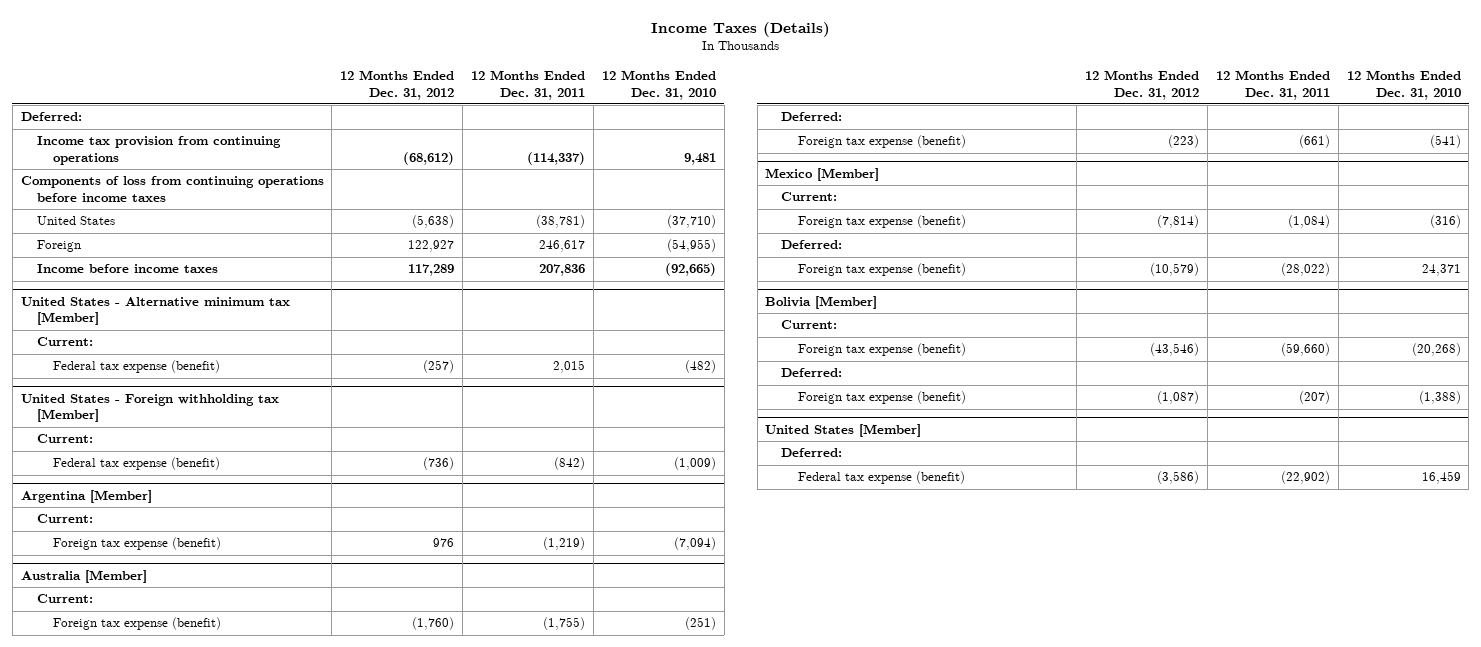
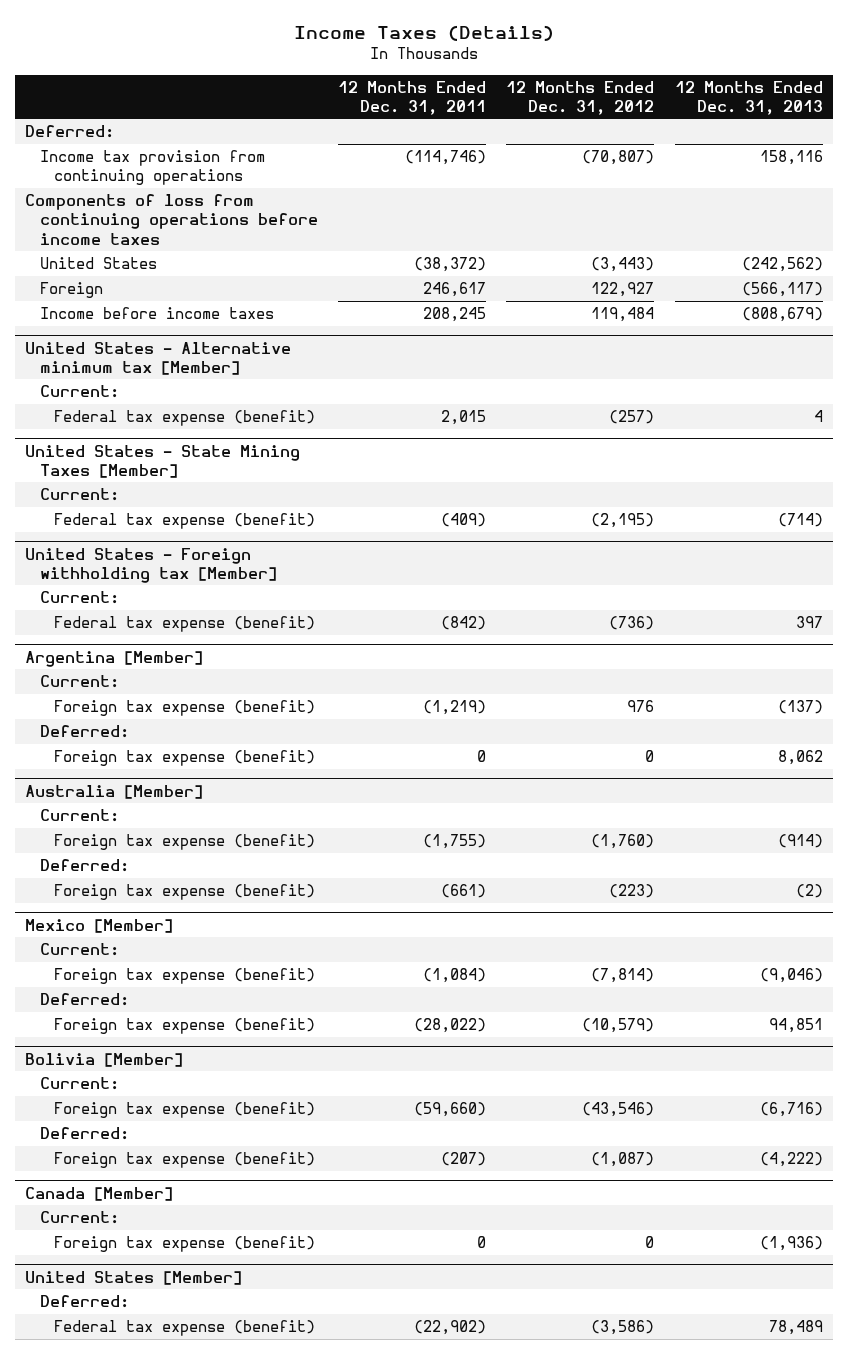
- | 12 Months Ended Dec. 31, 2012 | 12 Months Ended Dec. 31, 2011 | 12 Months Ended Dec. 31, 2010
+ | 12 Months Ended Dec. 31, 2011 | 12 Months Ended Dec. 31, 2012 | 12 Months Ended Dec. 31, 2013
- Income tax provision from continuing operations | (68,612) | (114,337) | 9,481
+ Income tax provision from continuing operations | (114,746) | (70,807) | 158,116
- United States | (5,638) | (38,781) | (37,710)
+ United States | (38,372) | (3,443) | (242,562)
- Income before income taxes | 117,289 | 207,836 | (92,665)
+ Income before income taxes | 208,245 | 119,484 | (808,679)
+ United States - State Mining Taxes [Member]
+ Current:
+ Federal tax expense (benefit) | (409) | (2,195) | (714)
@ Argentina [Member]
+ Deferred:
+ Foreign tax expense (benefit) | 0 | 0 | 8,062
+ Canada [Member]
+ Current:
+ Foreign tax expense (benefit) | 0 | 0 | (1,936)

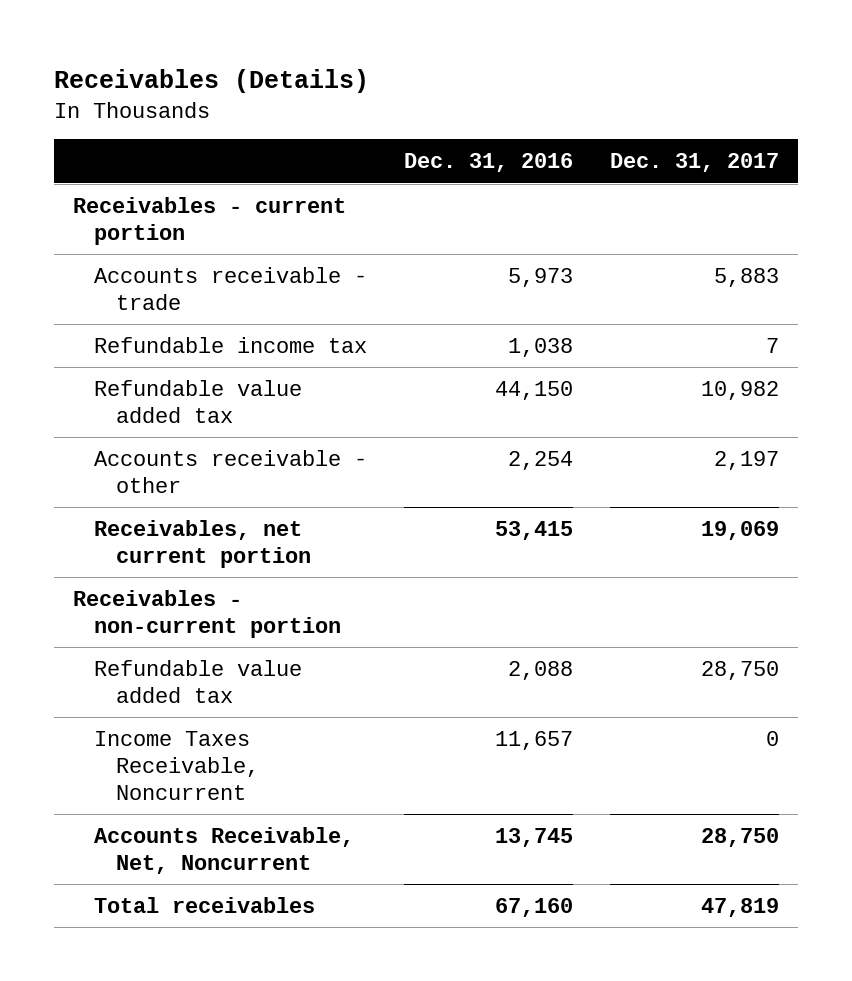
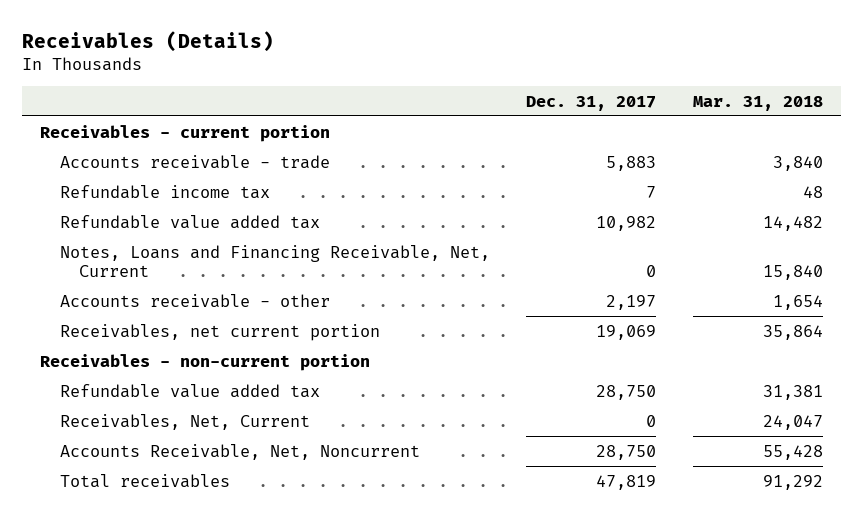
- | Dec. 31, 2016 | Dec. 31, 2017
+ | Dec. 31, 2017 | Mar. 31, 2018
+ Notes, Loans and Financing Receivable, Net, Current | 0 | 15,840
- Income Taxes Receivable, Noncurrent | 11,657 | 0
+ Receivables, Net, Current | 0 | 24,047

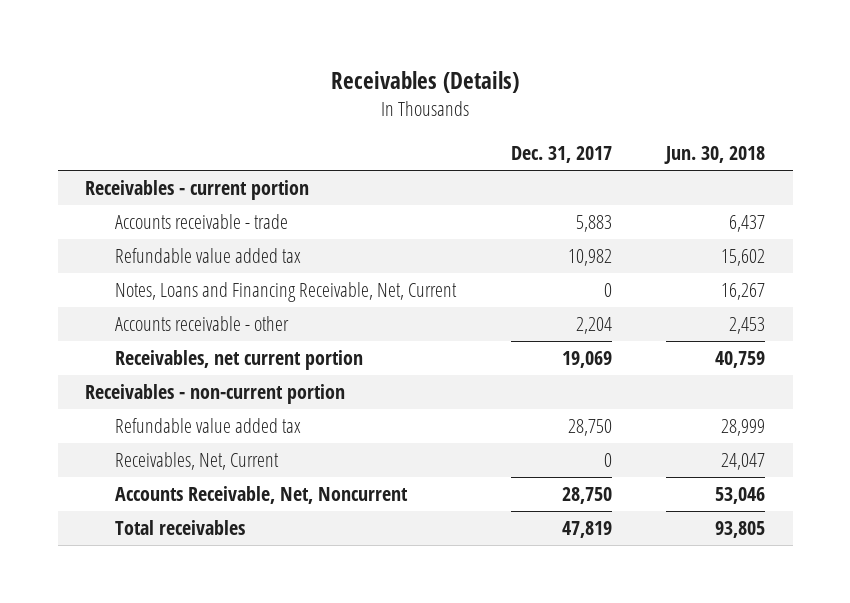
- | Dec. 31, 2017 | Mar. 31, 2018
+ | Dec. 31, 2017 | Jun. 30, 2018
- Refundable income tax | 7 | 48
- Accounts receivable - other | 2,197 | 1,654
+ Accounts receivable - other | 2,204 | 2,453

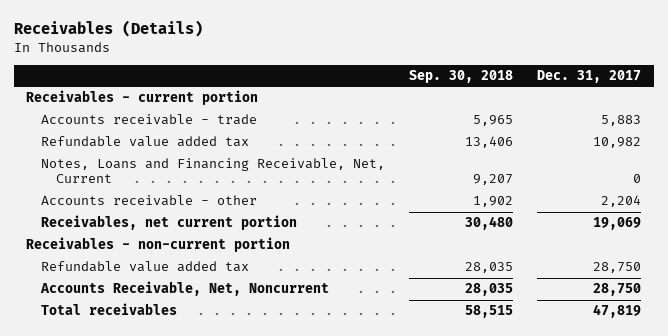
- | Dec. 31, 2017 | Jun. 30, 2018
+ | Sep. 30, 2018 | Dec. 31, 2017
- Receivables, Net, Current | 0 | 24,047

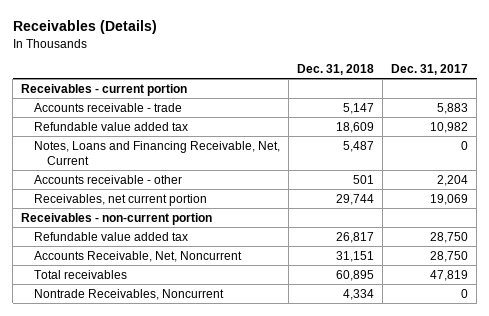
- | Sep. 30, 2018 | Dec. 31, 2017
+ | Dec. 31, 2018 | Dec. 31, 2017
+ Nontrade Receivables, Noncurrent | 4,334 | 0

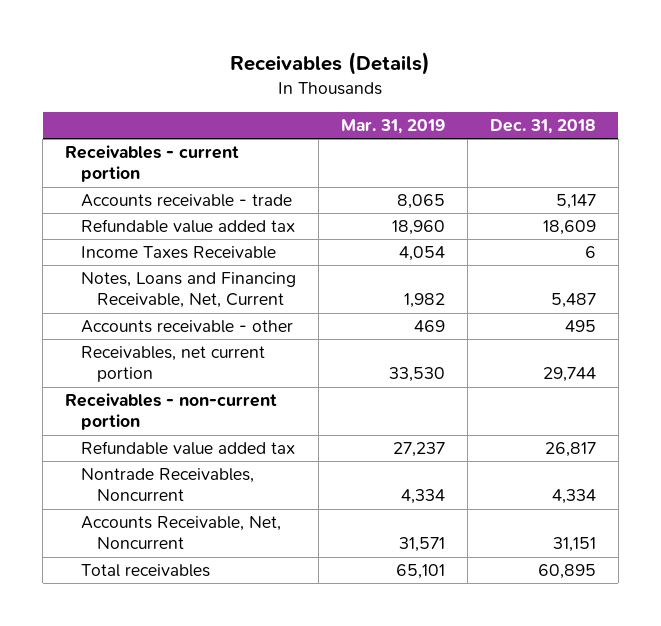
- | Dec. 31, 2018 | Dec. 31, 2017
+ | Mar. 31, 2019 | Dec. 31, 2018
+ Income Taxes Receivable | 4,054 | 6
- Accounts receivable - other | 501 | 2,204
+ Accounts receivable - other | 469 | 495
moved up: Nontrade Receivables, Noncurrent | 4,334 | 4,334

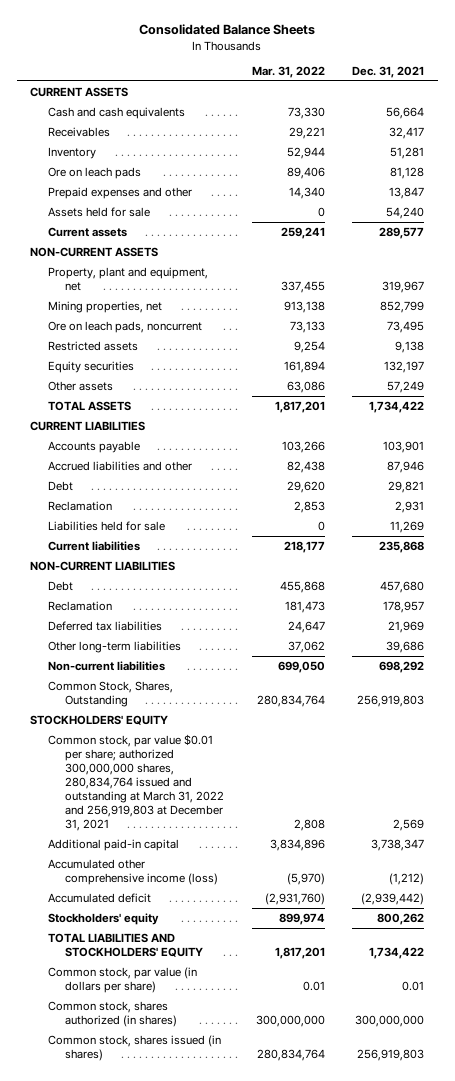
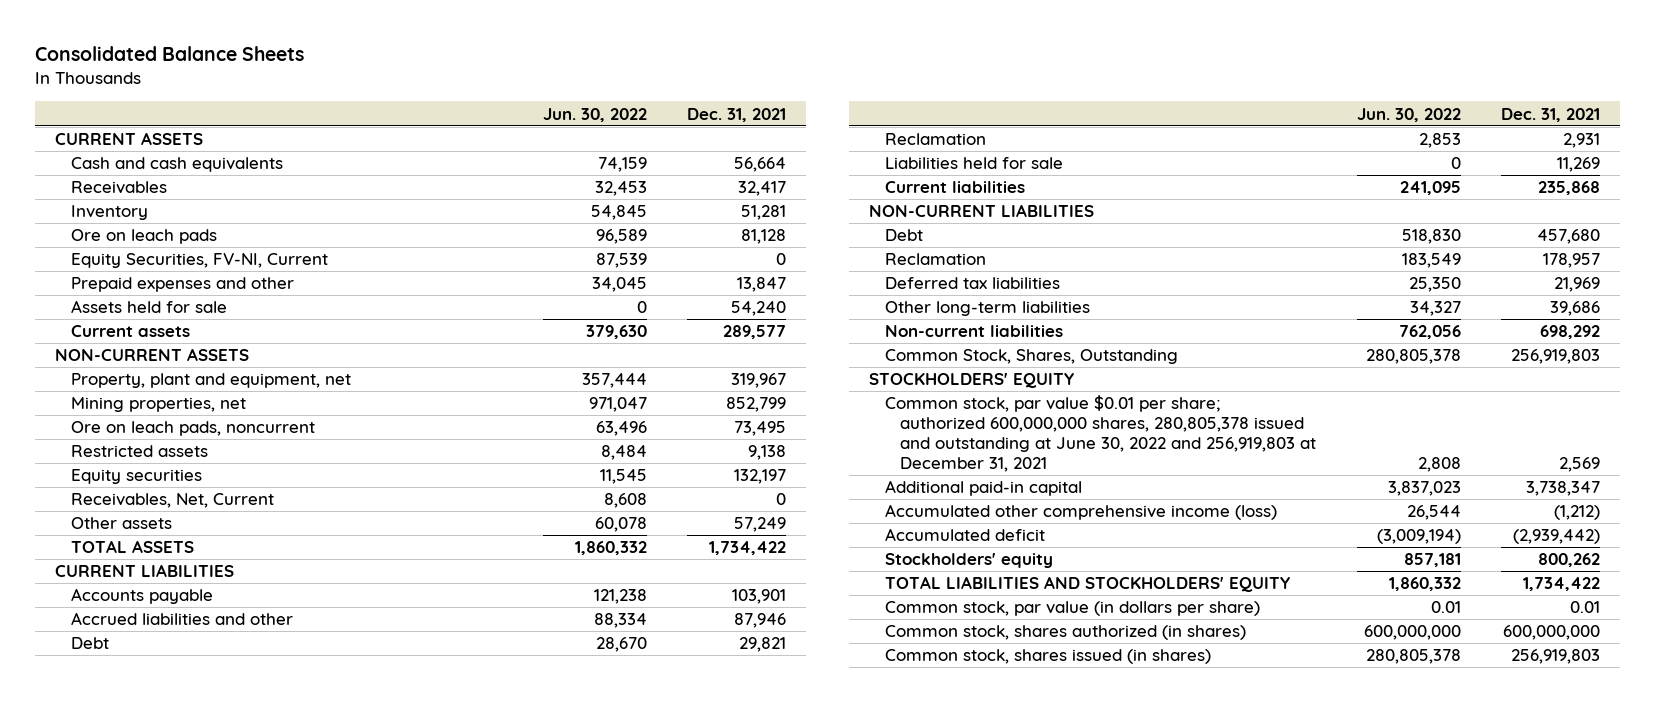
- | Mar. 31, 2022 | Dec. 31, 2021
+ | Jun. 30, 2022 | Dec. 31, 2021
+ Equity Securities, FV-NI, Current | 87,539 | 0
+ Receivables, Net, Current | 8,608 | 0
- Common stock, par value $0.01 per share; authorized 300,000,000 shares, 280,834,764 issued and outstanding at March 31, 2022 and 256,919,803 at December 31, 2021 | 2,808 | 2,569
+ Common stock, par value $0.01 per share; authorized 600,000,000 shares, 280,805,378 issued and outstanding at June 30, 2022 and 256,919,803 at December 31, 2021 | 2,808 | 2,569
- Common stock, shares authorized (in shares) | 300,000,000 | 300,000,000
+ Common stock, shares authorized (in shares) | 600,000,000 | 600,000,000

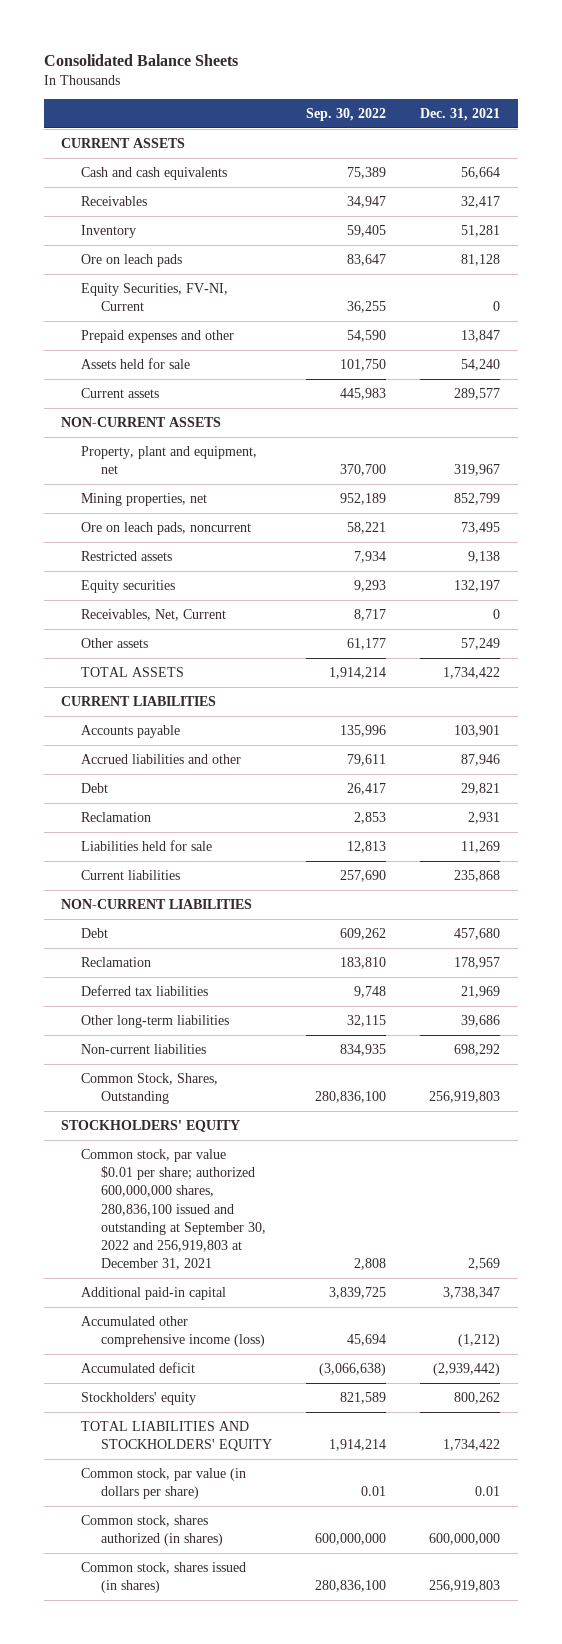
- | Jun. 30, 2022 | Dec. 31, 2021
+ | Sep. 30, 2022 | Dec. 31, 2021
- Common stock, par value $0.01 per share; authorized 600,000,000 shares, 280,805,378 issued and outstanding at June 30, 2022 and 256,919,803 at December 31, 2021 | 2,808 | 2,569
+ Common stock, par value $0.01 per share; authorized 600,000,000 shares, 280,836,100 issued and outstanding at September 30, 2022 and 256,919,803 at December 31, 2021 | 2,808 | 2,569

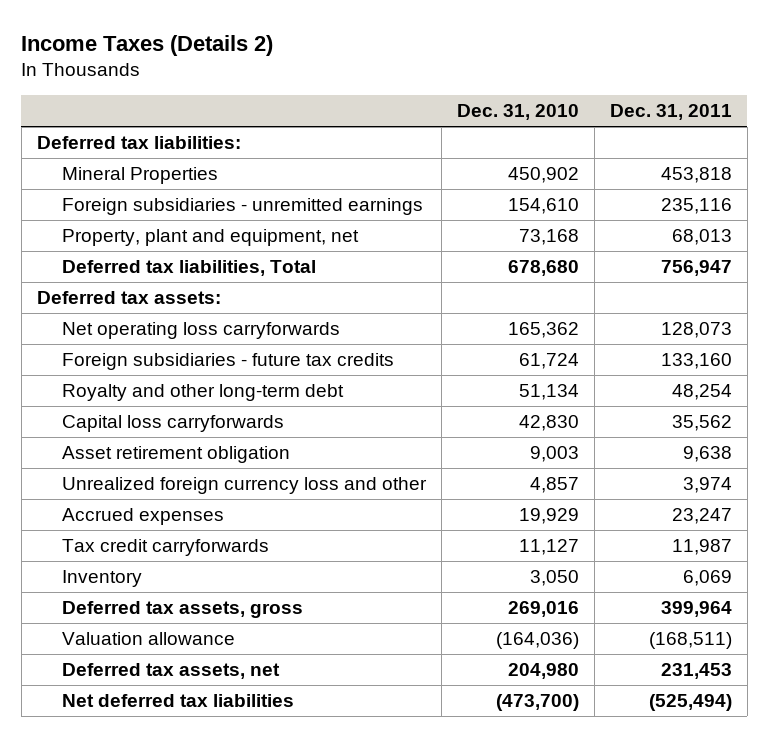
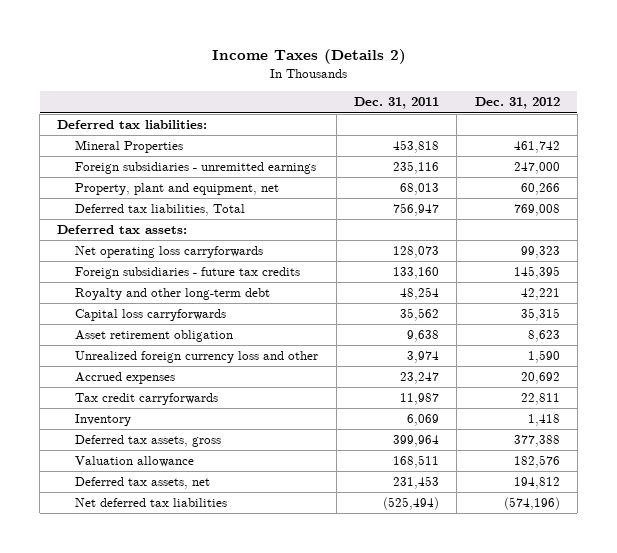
- | Dec. 31, 2010 | Dec. 31, 2011
+ | Dec. 31, 2011 | Dec. 31, 2012
- Valuation allowance | (164,036) | (168,511)
+ Valuation allowance | 168,511 | 182,576

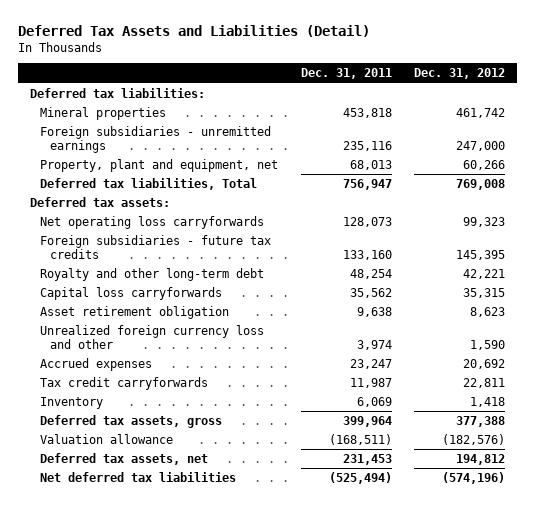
- Income Taxes (Details 2)
+ Deferred Tax Assets and Liabilities (Detail)
- Mineral Properties | 453,818 | 461,742
+ Mineral properties | 453,818 | 461,742
- Valuation allowance | 168,511 | 182,576
+ Valuation allowance | (168,511) | (182,576)

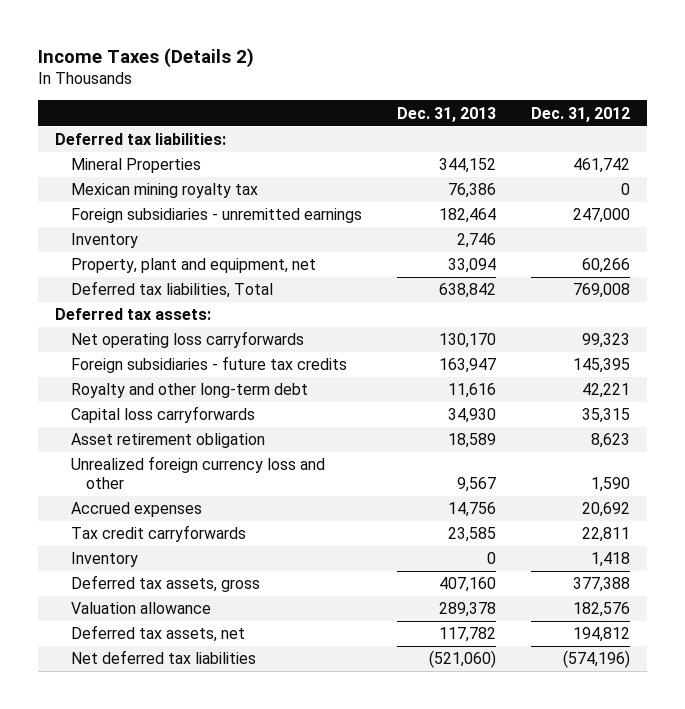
- Deferred Tax Assets and Liabilities (Detail)
+ Income Taxes (Details 2)
- | Dec. 31, 2011 | Dec. 31, 2012
+ | Dec. 31, 2013 | Dec. 31, 2012
- Mineral properties | 453,818 | 461,742
+ Mineral Properties | 344,152 | 461,742
+ Mexican mining royalty tax | 76,386 | 0
+ Inventory | 2,746 |
- Valuation allowance | (168,511) | (182,576)
+ Valuation allowance | 289,378 | 182,576

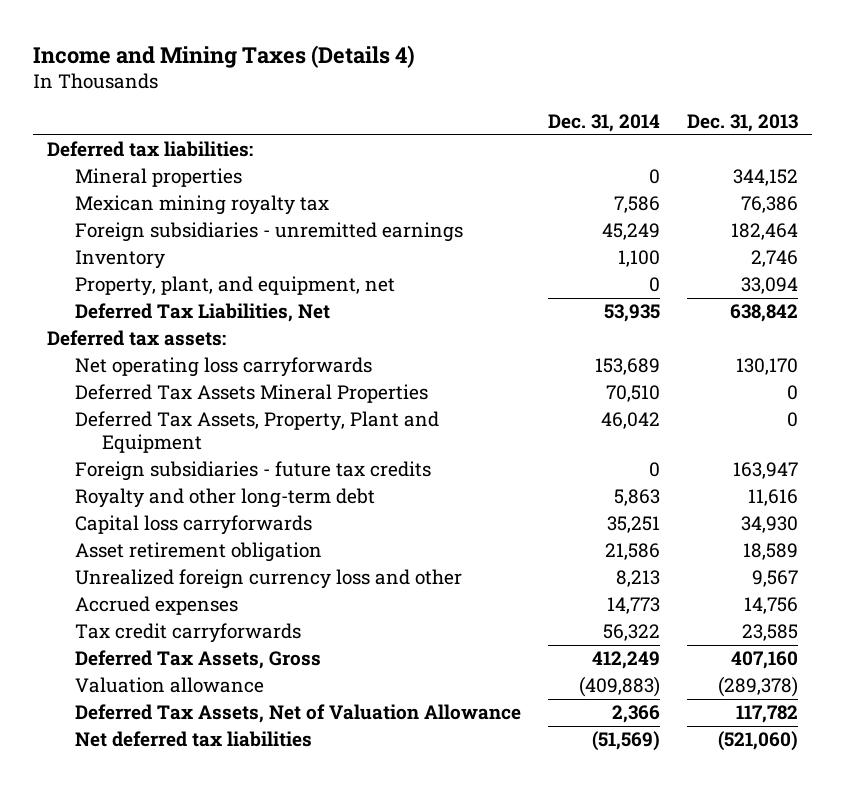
- Income Taxes (Details 2)
+ Income and Mining Taxes (Details 4)
- | Dec. 31, 2013 | Dec. 31, 2012
+ | Dec. 31, 2014 | Dec. 31, 2013
- Mineral Properties | 344,152 | 461,742
+ Mineral properties | 0 | 344,152
- Property, plant and equipment, net | 33,094 | 60,266
- Deferred tax liabilities, Total | 638,842 | 769,008
+ Property, plant, and equipment, net | 0 | 33,094
+ Deferred Tax Liabilities, Net | 53,935 | 638,842
+ Deferred Tax Assets Mineral Properties | 70,510 | 0
+ Deferred Tax Assets, Property, Plant and Equipment | 46,042 | 0
- Inventory | 0 | 1,418
- Deferred tax assets, gross | 407,160 | 377,388
- Valuation allowance | 289,378 | 182,576
- Deferred tax assets, net | 117,782 | 194,812
+ Deferred Tax Assets, Gross | 412,249 | 407,160
+ Valuation allowance | (409,883) | (289,378)
+ Deferred Tax Assets, Net of Valuation Allowance | 2,366 | 117,782

